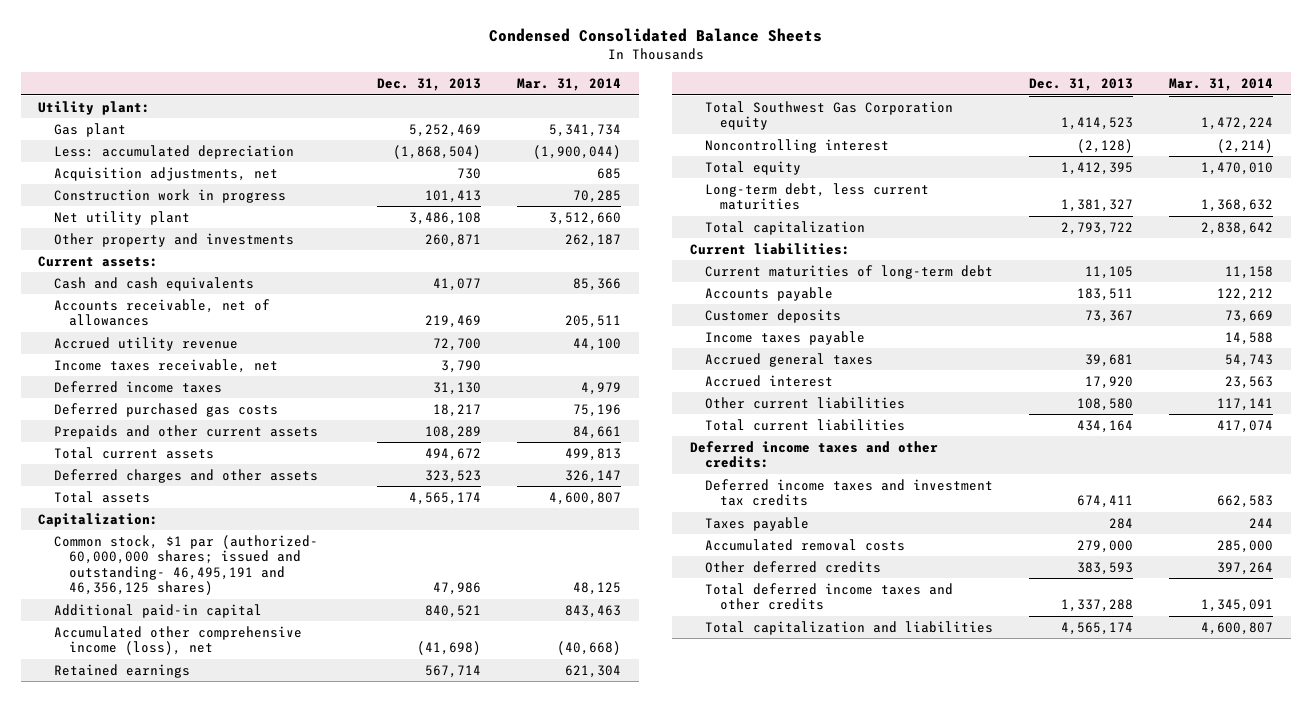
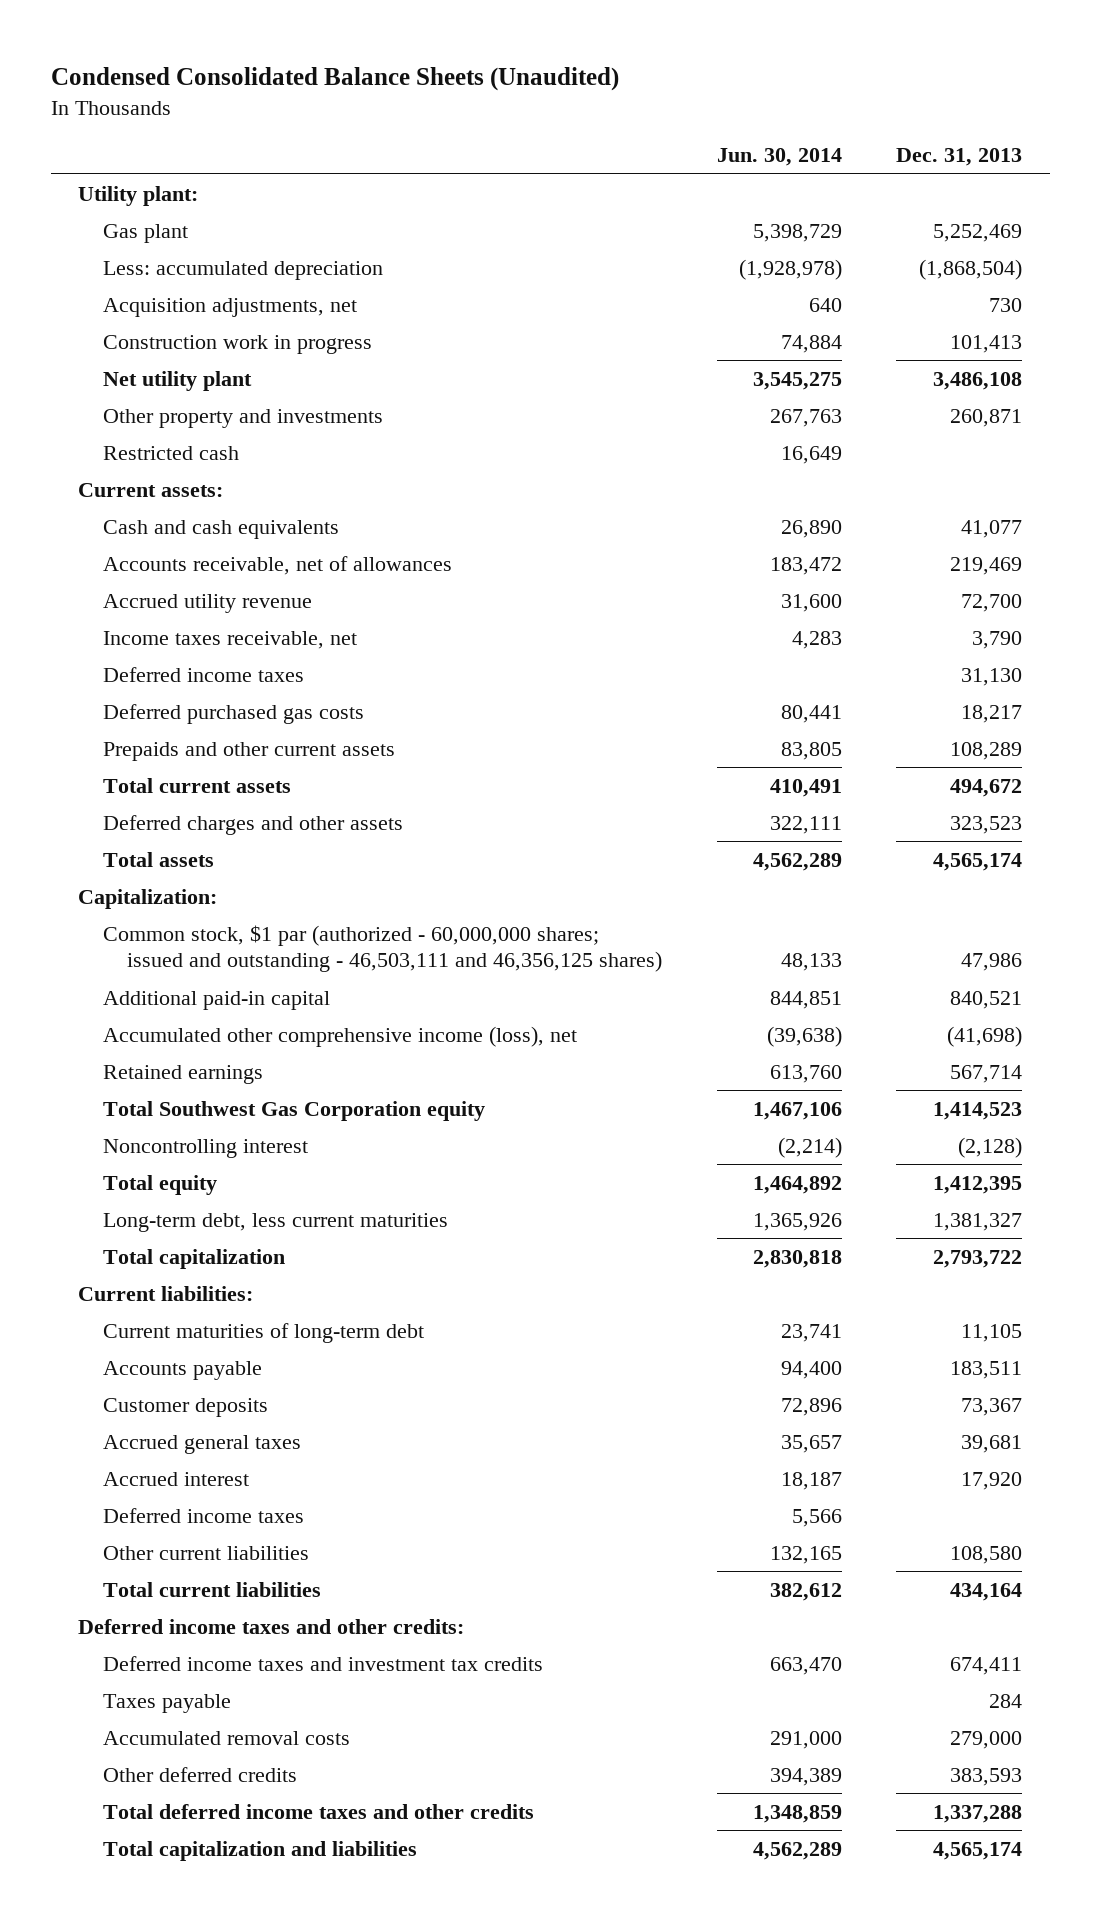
- Condensed Consolidated Balance Sheets
+ Condensed Consolidated Balance Sheets (Unaudited)
- | Dec. 31, 2013 | Mar. 31, 2014
+ | Jun. 30, 2014 | Dec. 31, 2013
+ Restricted cash | 16,649 |
- Common stock, $1 par (authorized- 60,000,000 shares; issued and outstanding- 46,495,191 and 46,356,125 shares) | 47,986 | 48,125
+ Common stock, $1 par (authorized - 60,000,000 shares; issued and outstanding - 46,503,111 and 46,356,125 shares) | 48,133 | 47,986
- Income taxes payable | | 14,588
+ Deferred income taxes | 5,566 |

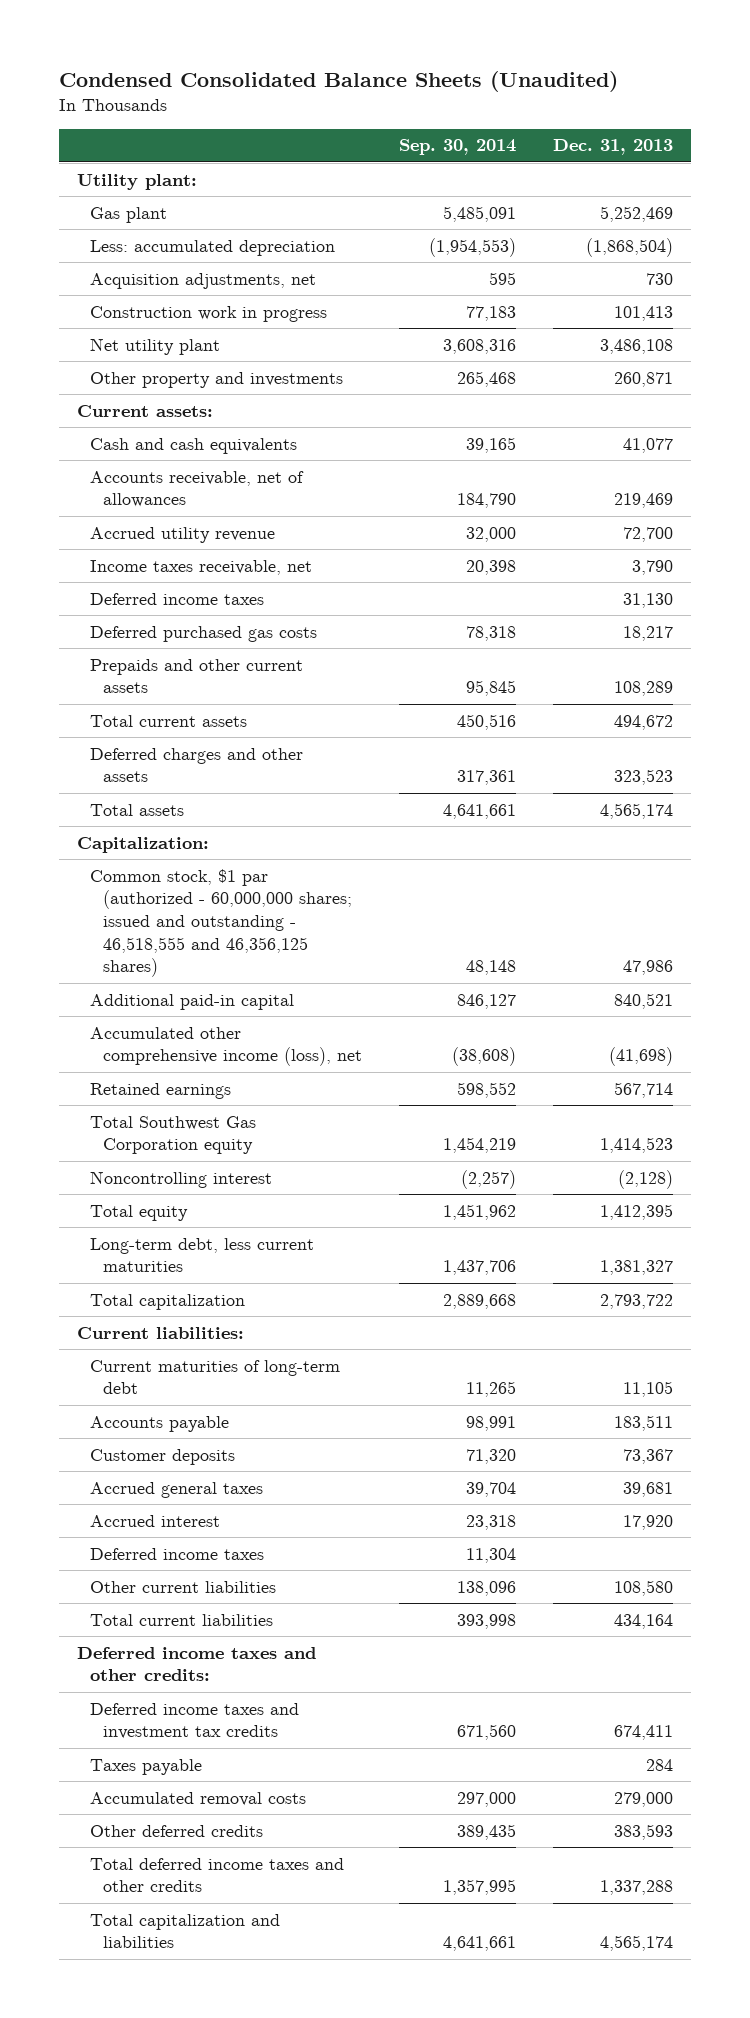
- | Jun. 30, 2014 | Dec. 31, 2013
+ | Sep. 30, 2014 | Dec. 31, 2013
- Restricted cash | 16,649 |
- Common stock, $1 par (authorized - 60,000,000 shares; issued and outstanding - 46,503,111 and 46,356,125 shares) | 48,133 | 47,986
+ Common stock, $1 par (authorized - 60,000,000 shares; issued and outstanding - 46,518,555 and 46,356,125 shares) | 48,148 | 47,986

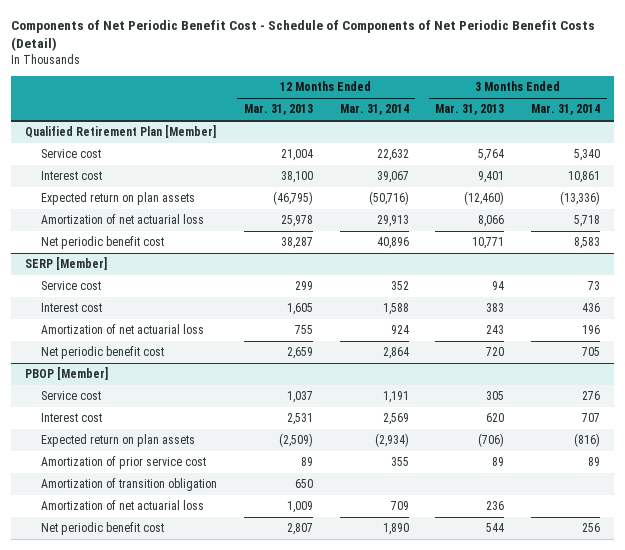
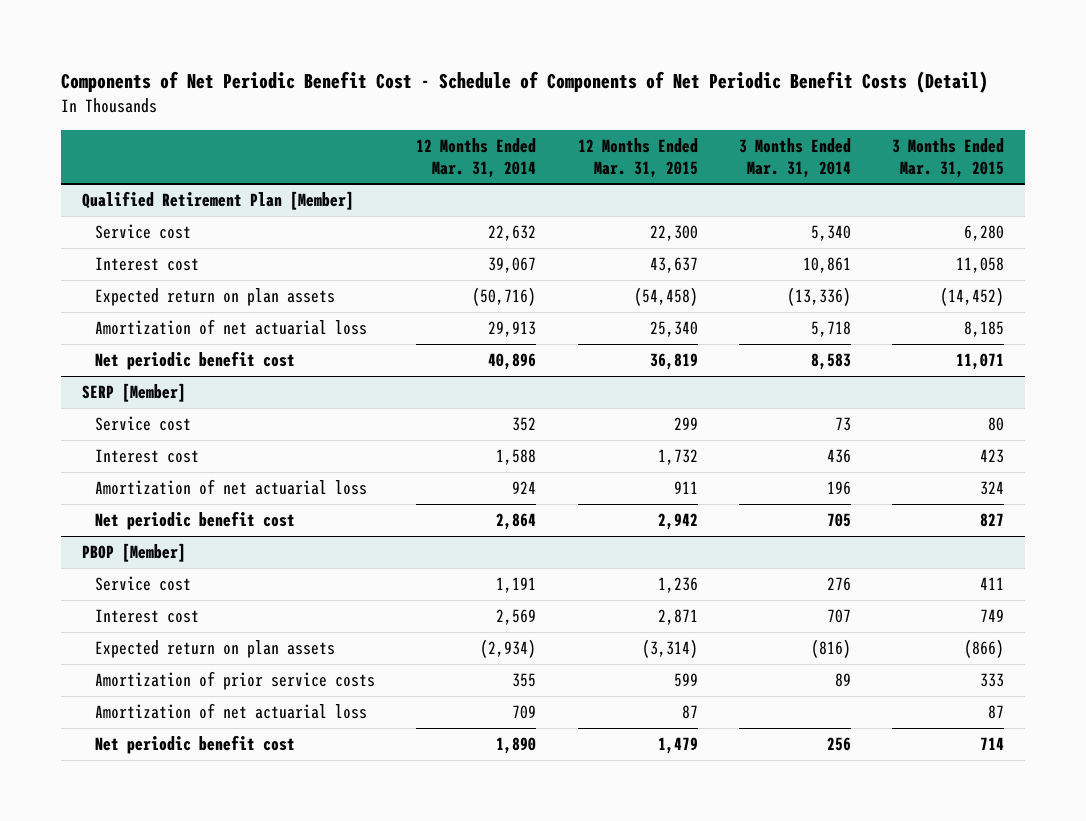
- | 12 Months Ended Mar. 31, 2013 | 12 Months Ended Mar. 31, 2014 | 3 Months Ended Mar. 31, 2013 | 3 Months Ended Mar. 31, 2014
+ | 12 Months Ended Mar. 31, 2014 | 12 Months Ended Mar. 31, 2015 | 3 Months Ended Mar. 31, 2014 | 3 Months Ended Mar. 31, 2015
@ PBOP [Member]
- Amortization of prior service cost | 89 | 355 | 89 | 89
- Amortization of transition obligation | 650 | | |
+ Amortization of prior service costs | 355 | 599 | 89 | 333

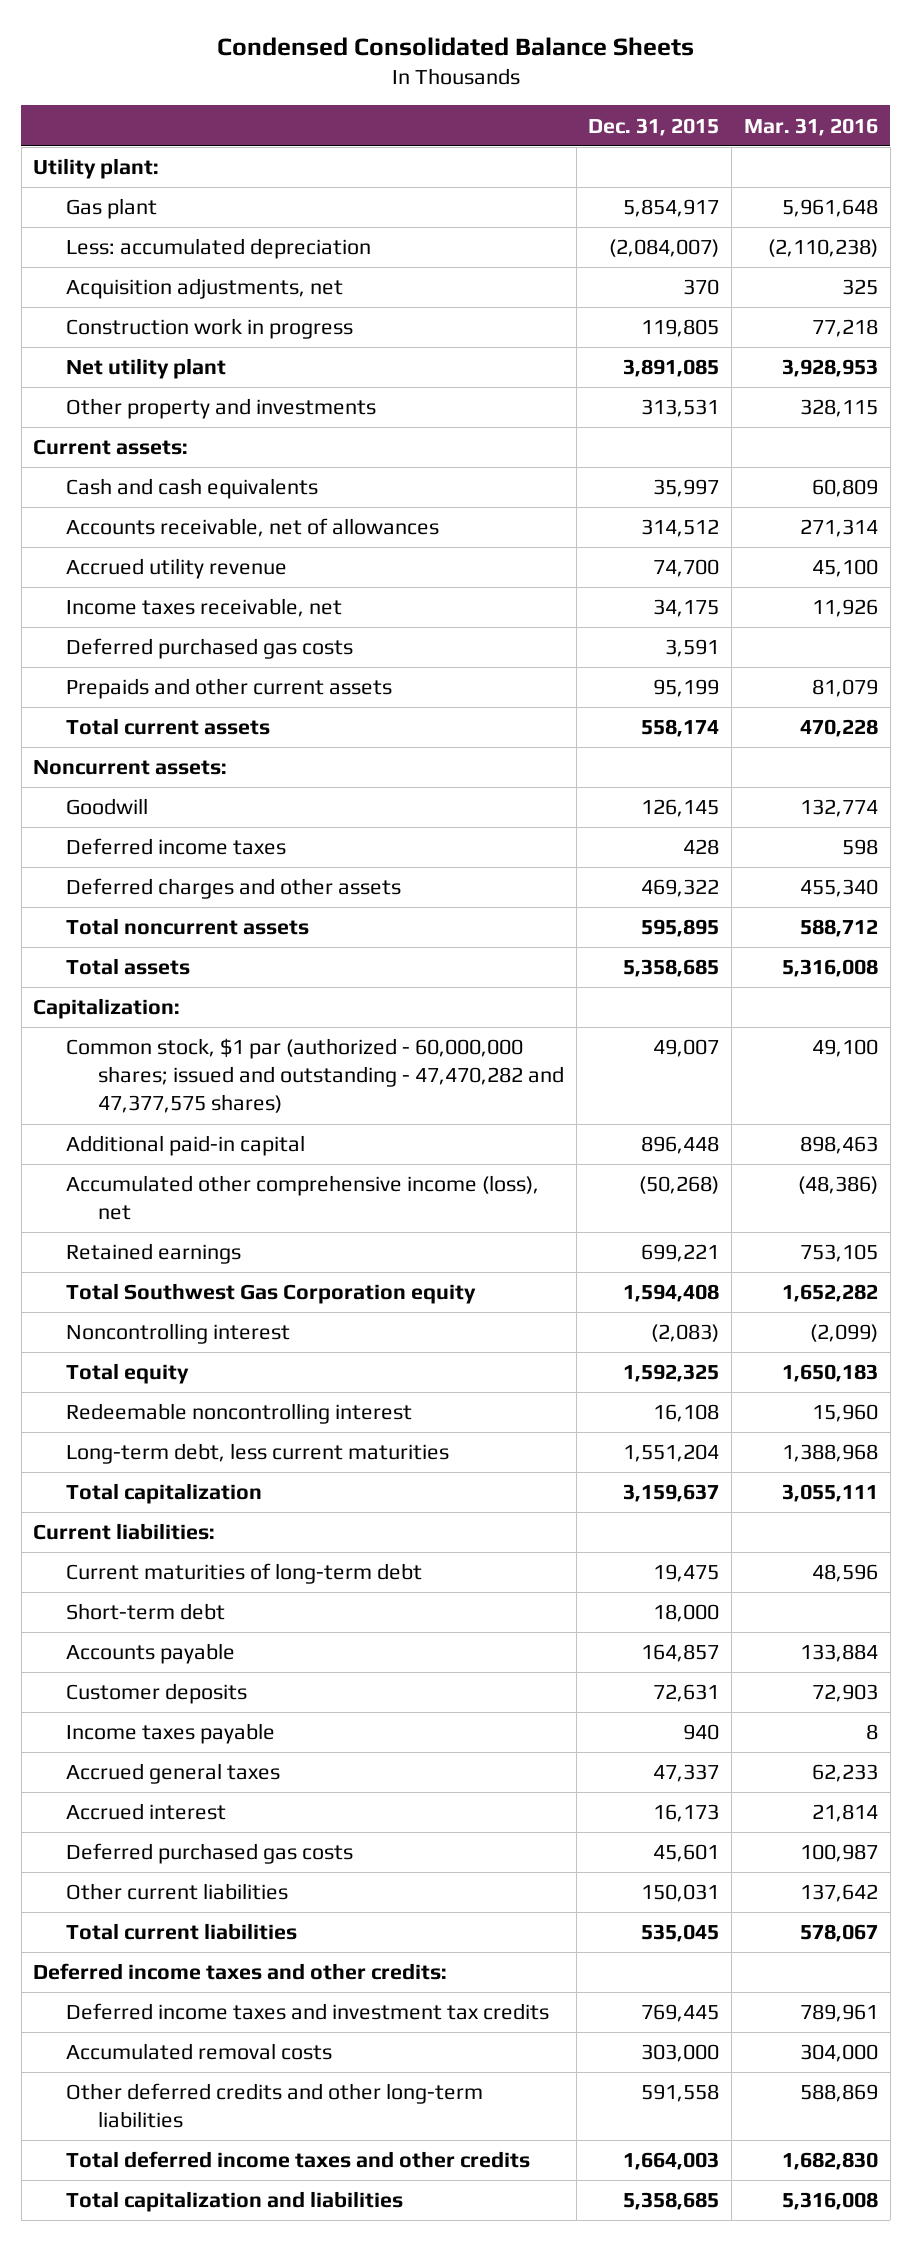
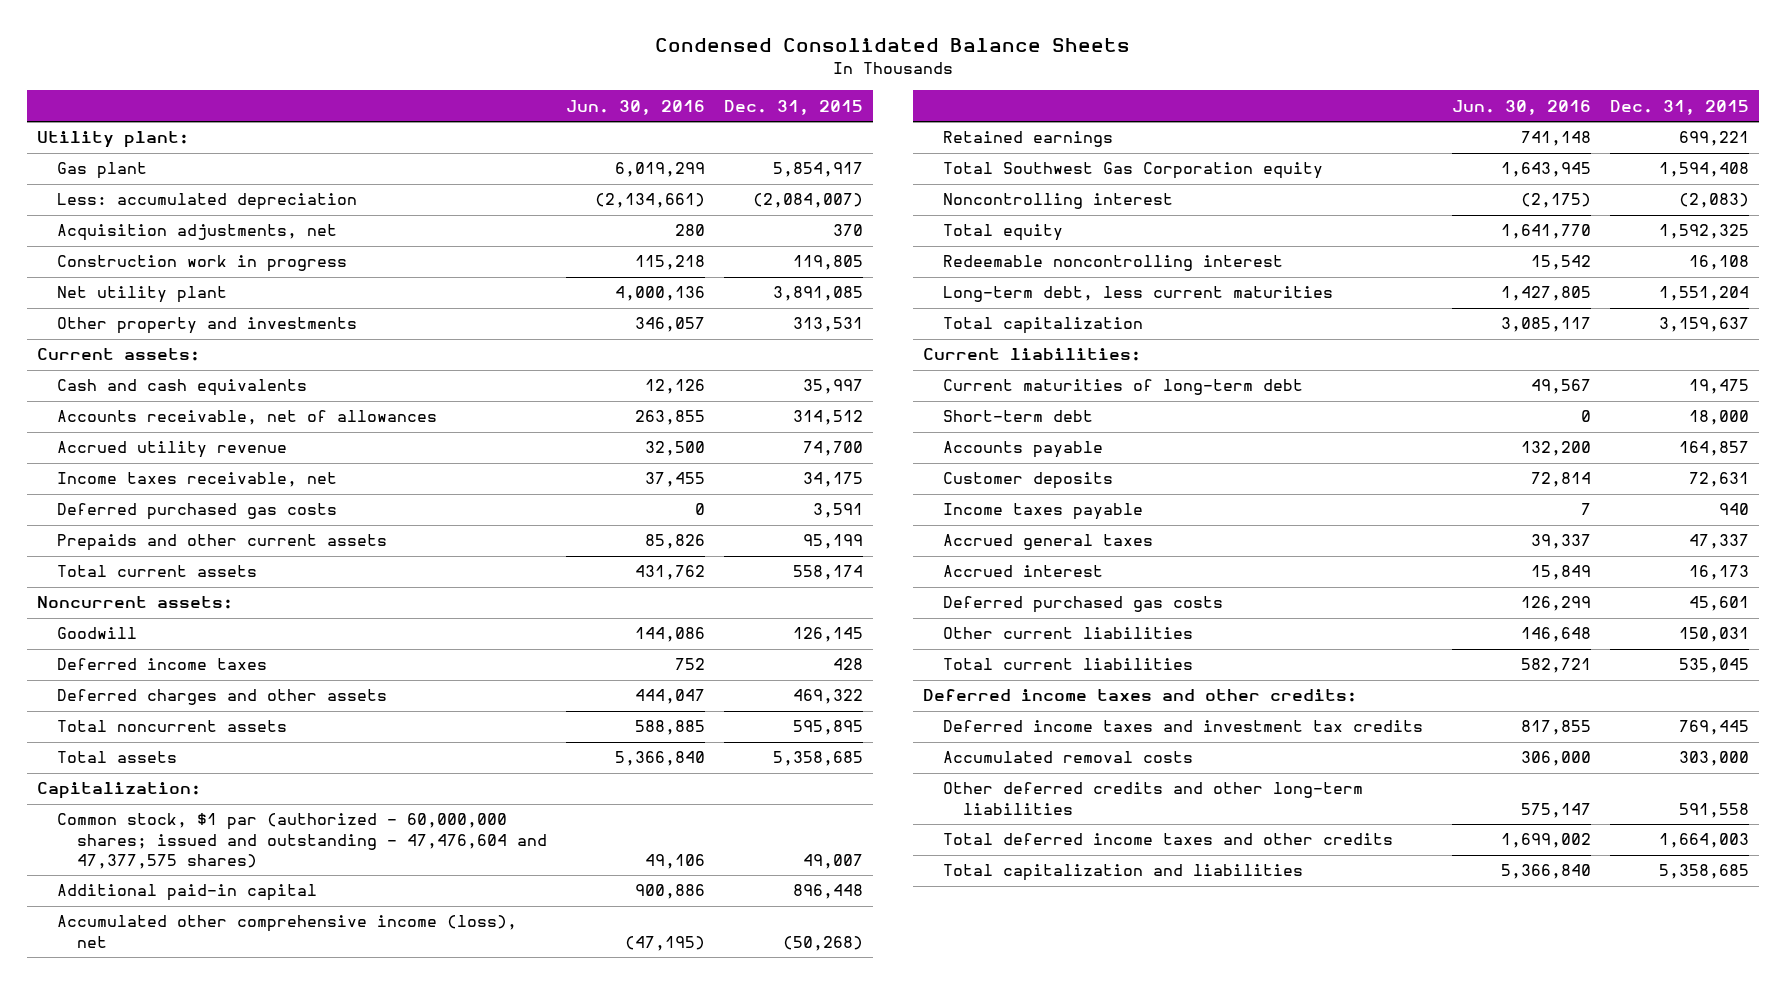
- | Dec. 31, 2015 | Mar. 31, 2016
+ | Jun. 30, 2016 | Dec. 31, 2015
- Common stock, $1 par (authorized - 60,000,000 shares; issued and outstanding - 47,470,282 and 47,377,575 shares) | 49,007 | 49,100
+ Common stock, $1 par (authorized - 60,000,000 shares; issued and outstanding - 47,476,604 and 47,377,575 shares) | 49,106 | 49,007

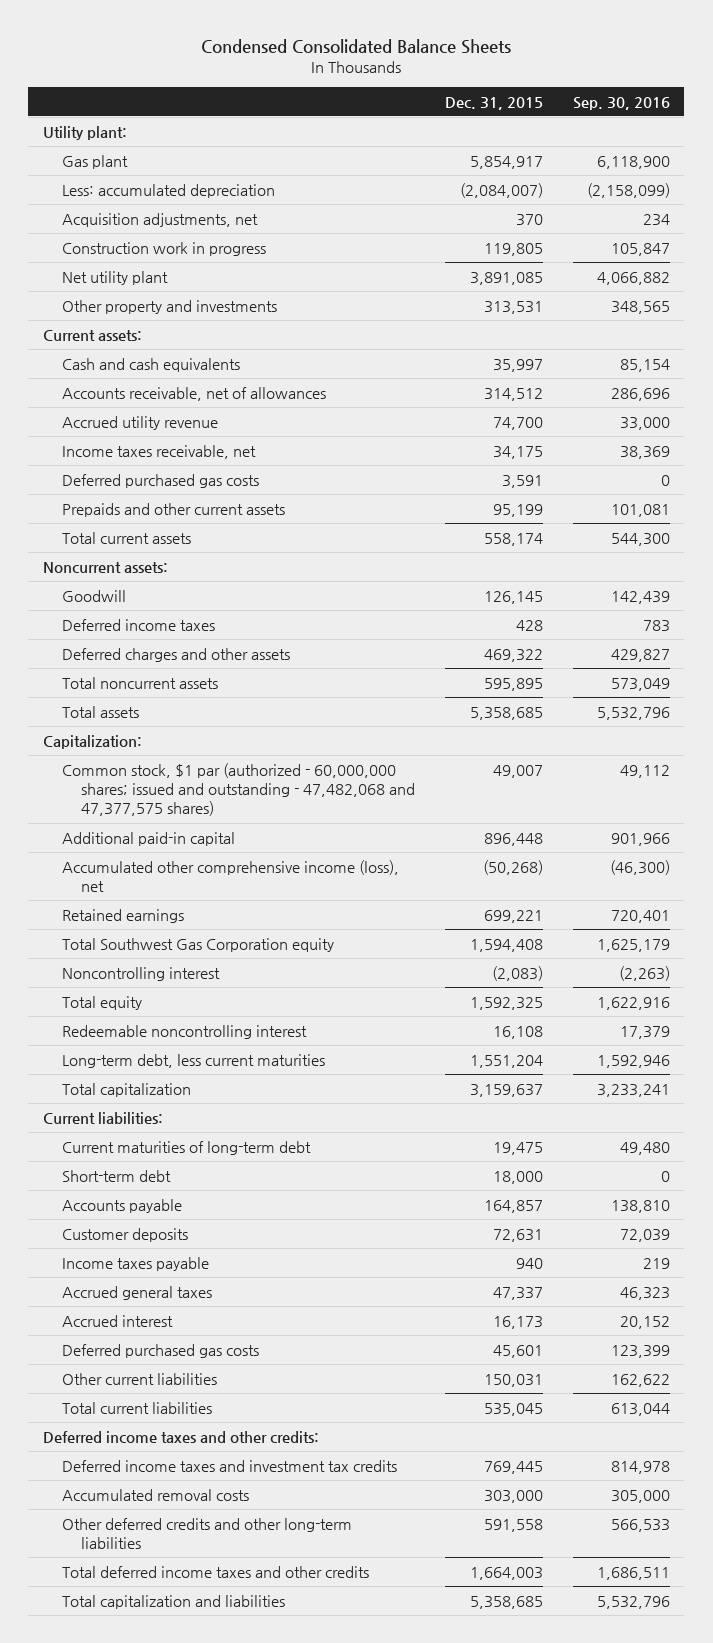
- | Jun. 30, 2016 | Dec. 31, 2015
+ | Dec. 31, 2015 | Sep. 30, 2016
- Common stock, $1 par (authorized - 60,000,000 shares; issued and outstanding - 47,476,604 and 47,377,575 shares) | 49,106 | 49,007
+ Common stock, $1 par (authorized - 60,000,000 shares; issued and outstanding - 47,482,068 and 47,377,575 shares) | 49,007 | 49,112

